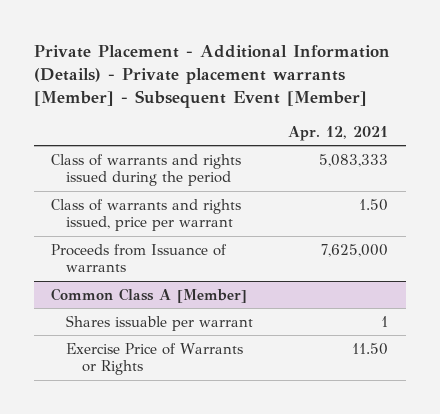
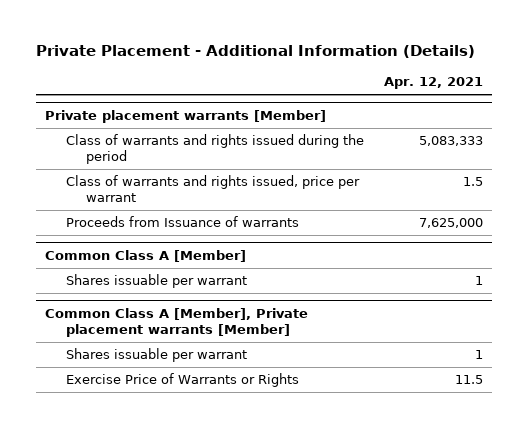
- Private Placement - Additional Information (Details) - Private placement warrants [Member] - Subsequent Event [Member]
+ Private Placement - Additional Information (Details)
+ Private placement warrants [Member]
- Class of warrants and rights issued, price per warrant | 1.50
+ Class of warrants and rights issued, price per warrant | 1.5
@ Common Class A [Member]
- Exercise Price of Warrants or Rights | 11.50
+ Common Class A [Member], Private placement warrants [Member]
+ Shares issuable per warrant | 1
+ Exercise Price of Warrants or Rights | 11.5

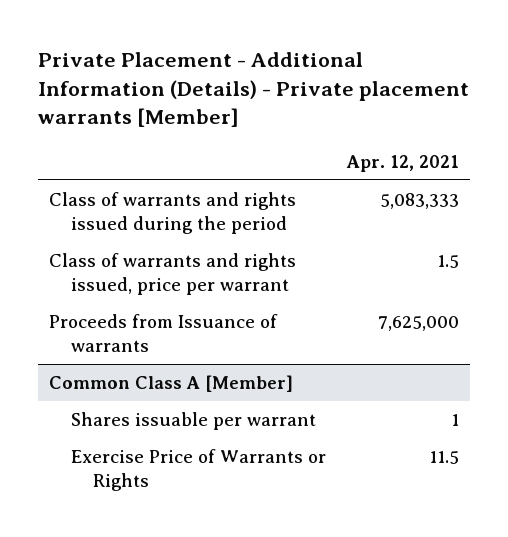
- Private Placement - Additional Information (Details)
+ Private Placement - Additional Information (Details) - Private placement warrants [Member]
- Private placement warrants [Member]
- Common Class A [Member], Private placement warrants [Member]
- Shares issuable per warrant | 1

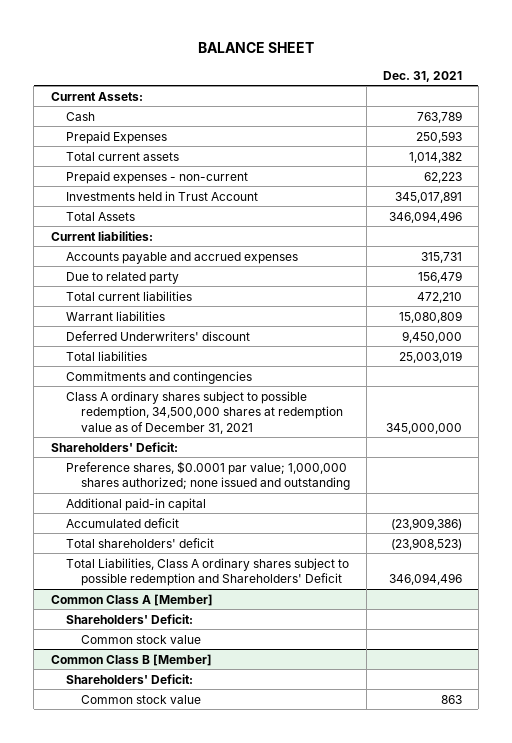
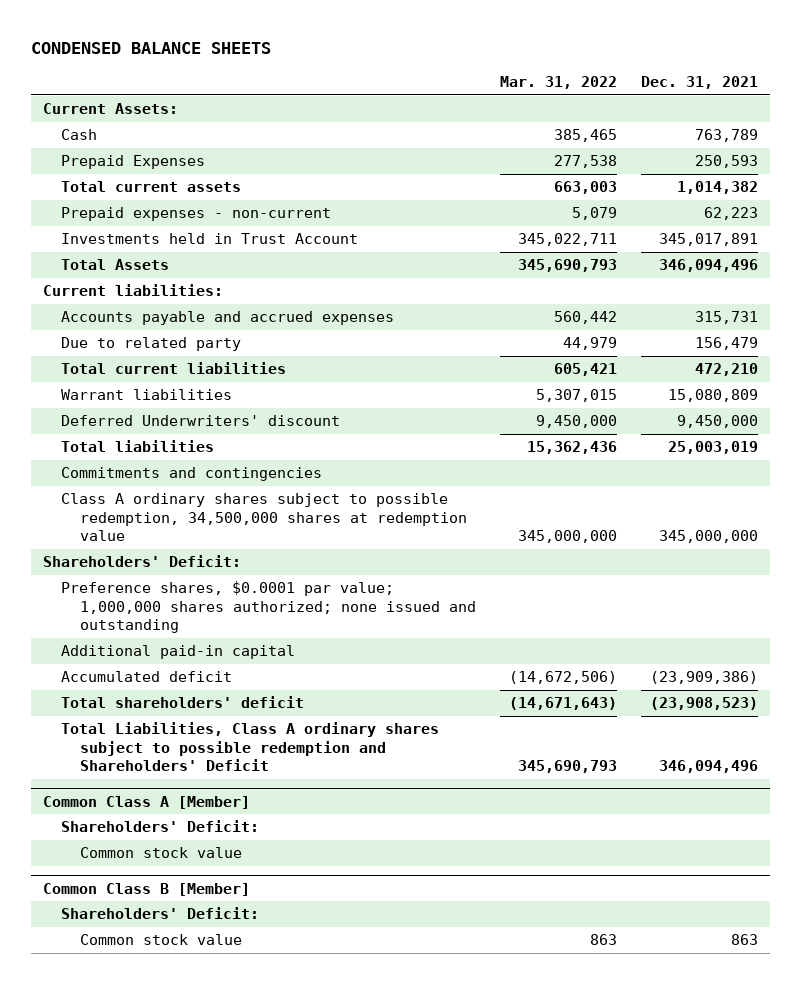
- BALANCE SHEET
+ CONDENSED BALANCE SHEETS
- | Dec. 31, 2021
+ | Mar. 31, 2022 | Dec. 31, 2021
- Class A ordinary shares subject to possible redemption, 34,500,000 shares at redemption value as of December 31, 2021 | 345,000,000
+ Class A ordinary shares subject to possible redemption, 34,500,000 shares at redemption value | 345,000,000 | 345,000,000

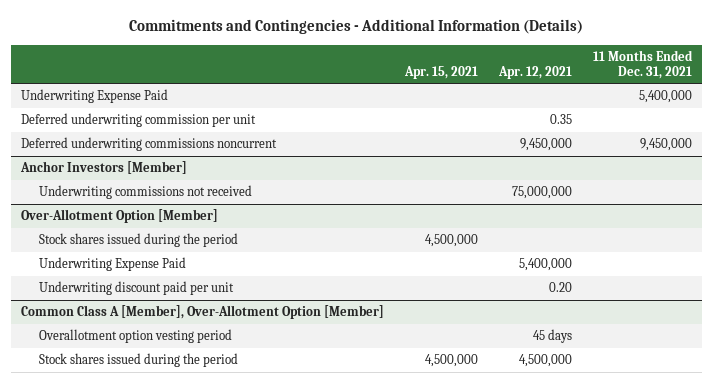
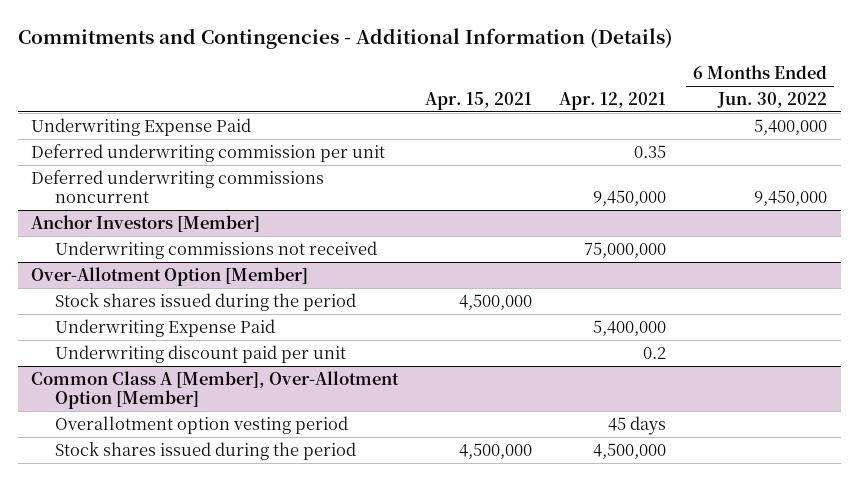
- | Apr. 15, 2021 | Apr. 12, 2021 | 11 Months Ended Dec. 31, 2021
+ | Apr. 15, 2021 | Apr. 12, 2021 | 6 Months Ended Jun. 30, 2022
@ Over-Allotment Option [Member]
- Underwriting discount paid per unit | | 0.20 |
+ Underwriting discount paid per unit | | 0.2 |

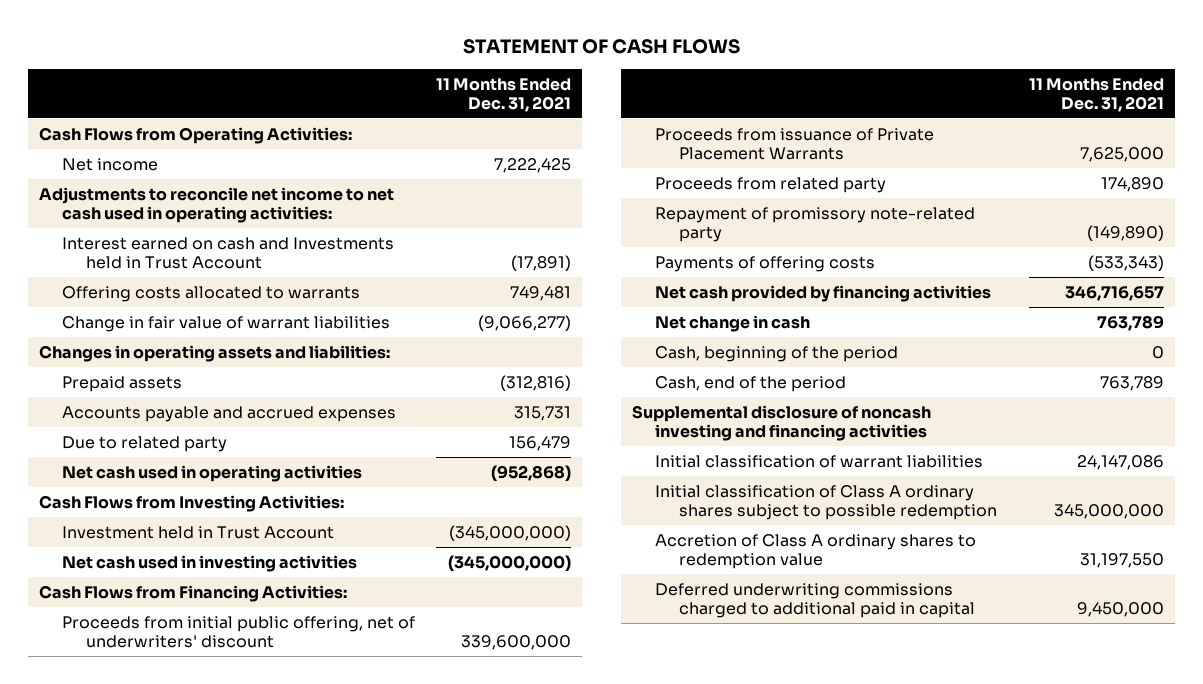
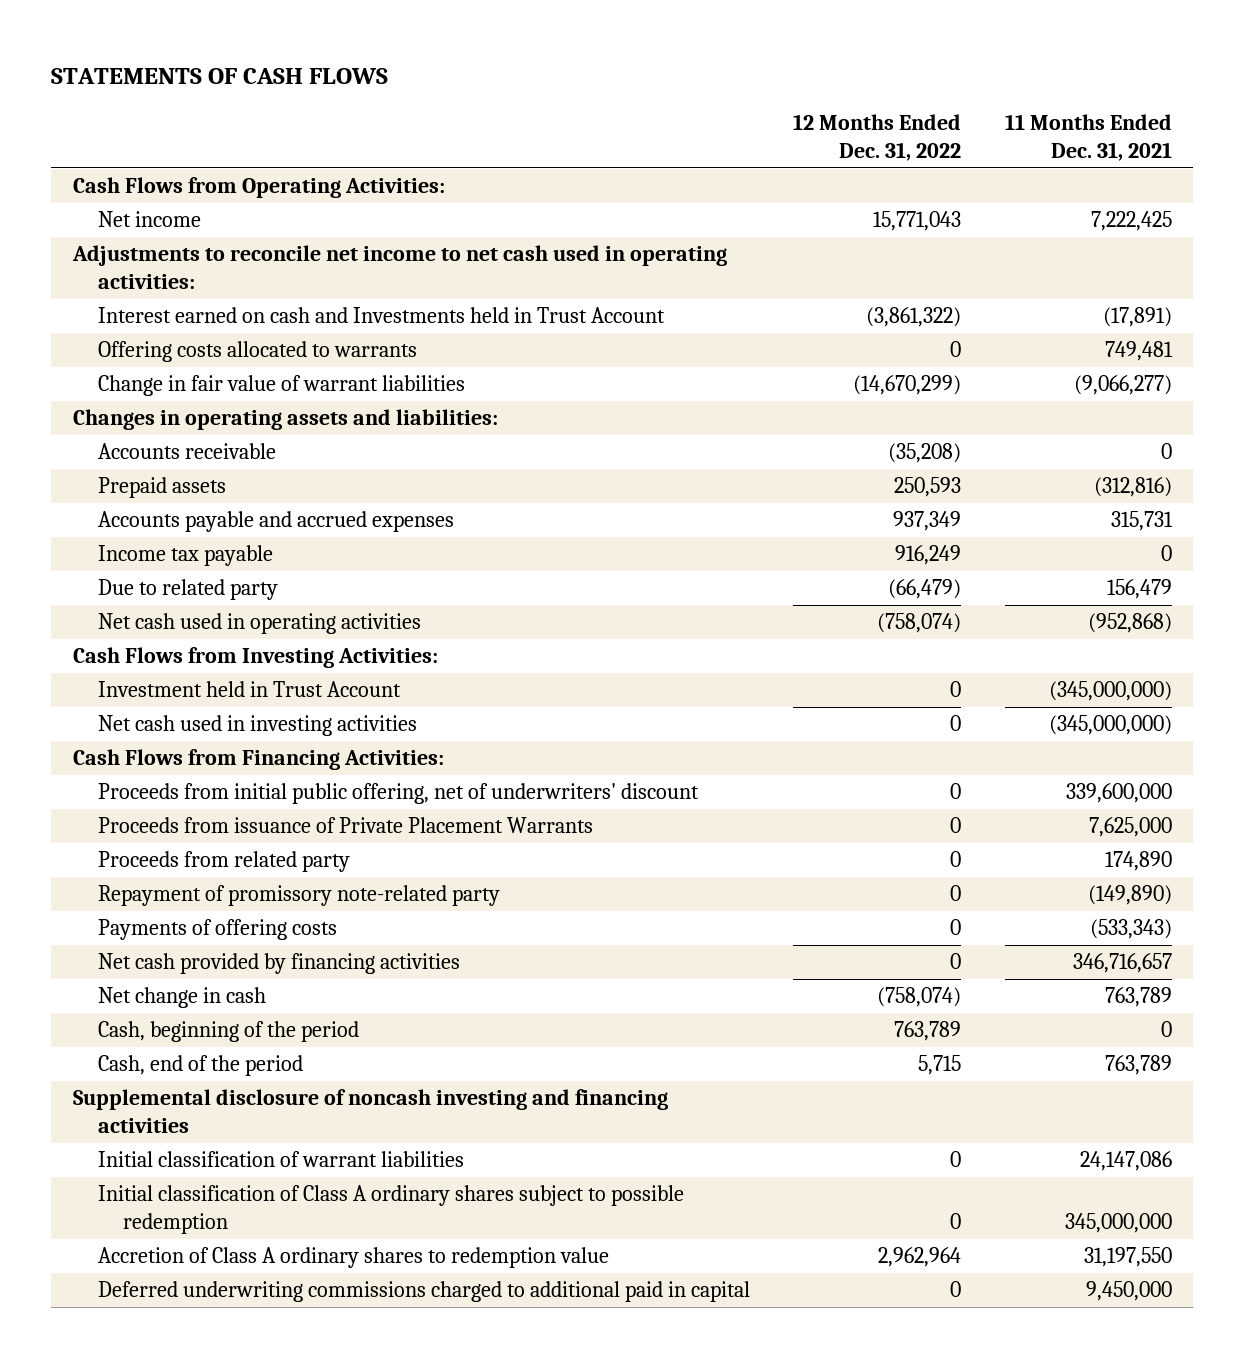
- STATEMENT OF CASH FLOWS
+ STATEMENTS OF CASH FLOWS
- | 11 Months Ended Dec. 31, 2021
+ | 12 Months Ended Dec. 31, 2022 | 11 Months Ended Dec. 31, 2021
+ Accounts receivable | (35,208) | 0
+ Income tax payable | 916,249 | 0

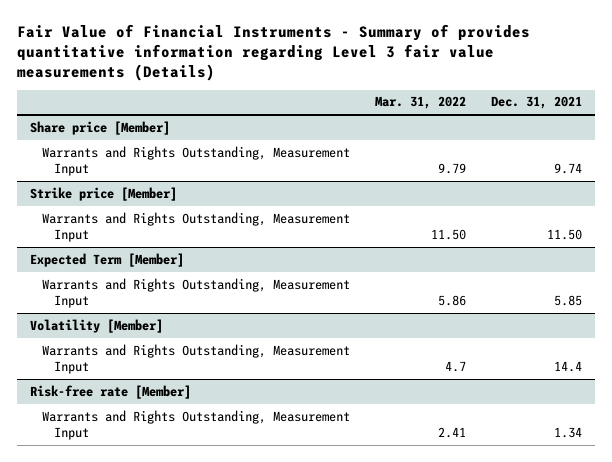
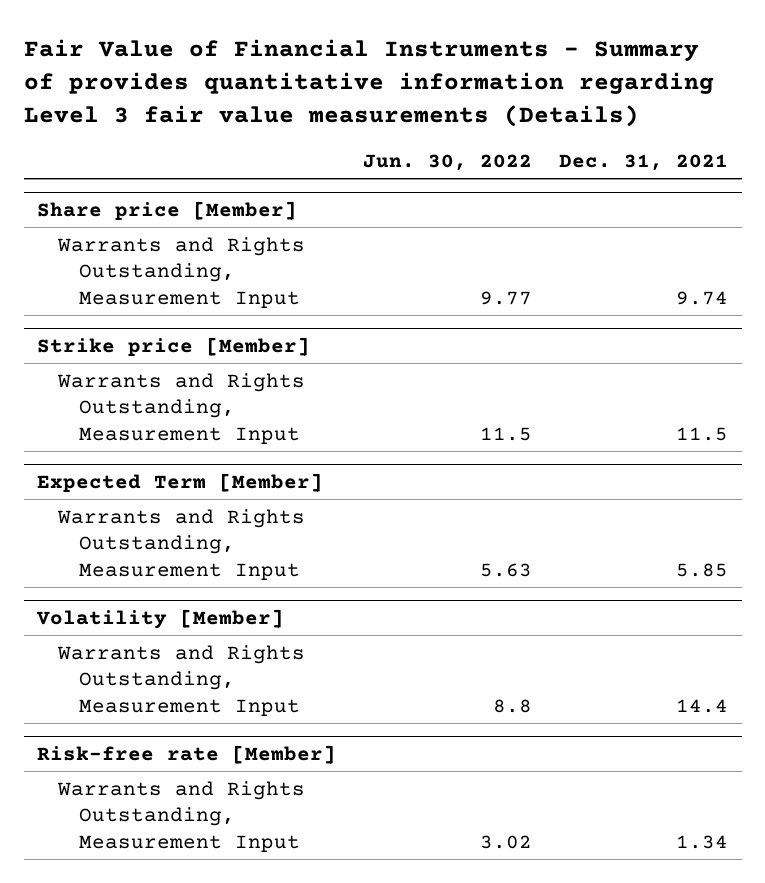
- | Mar. 31, 2022 | Dec. 31, 2021
+ | Jun. 30, 2022 | Dec. 31, 2021
@ Strike price [Member]
- Warrants and Rights Outstanding, Measurement Input | 11.50 | 11.50
+ Warrants and Rights Outstanding, Measurement Input | 11.5 | 11.5

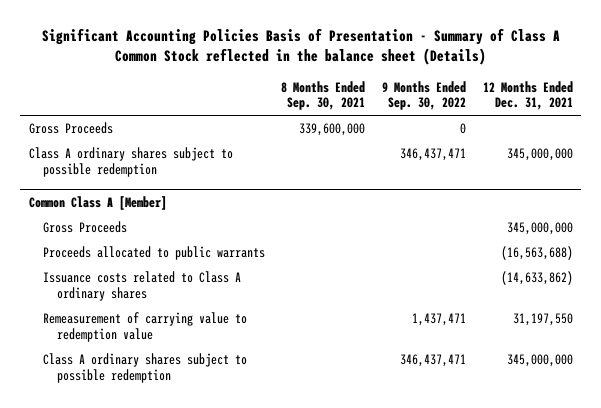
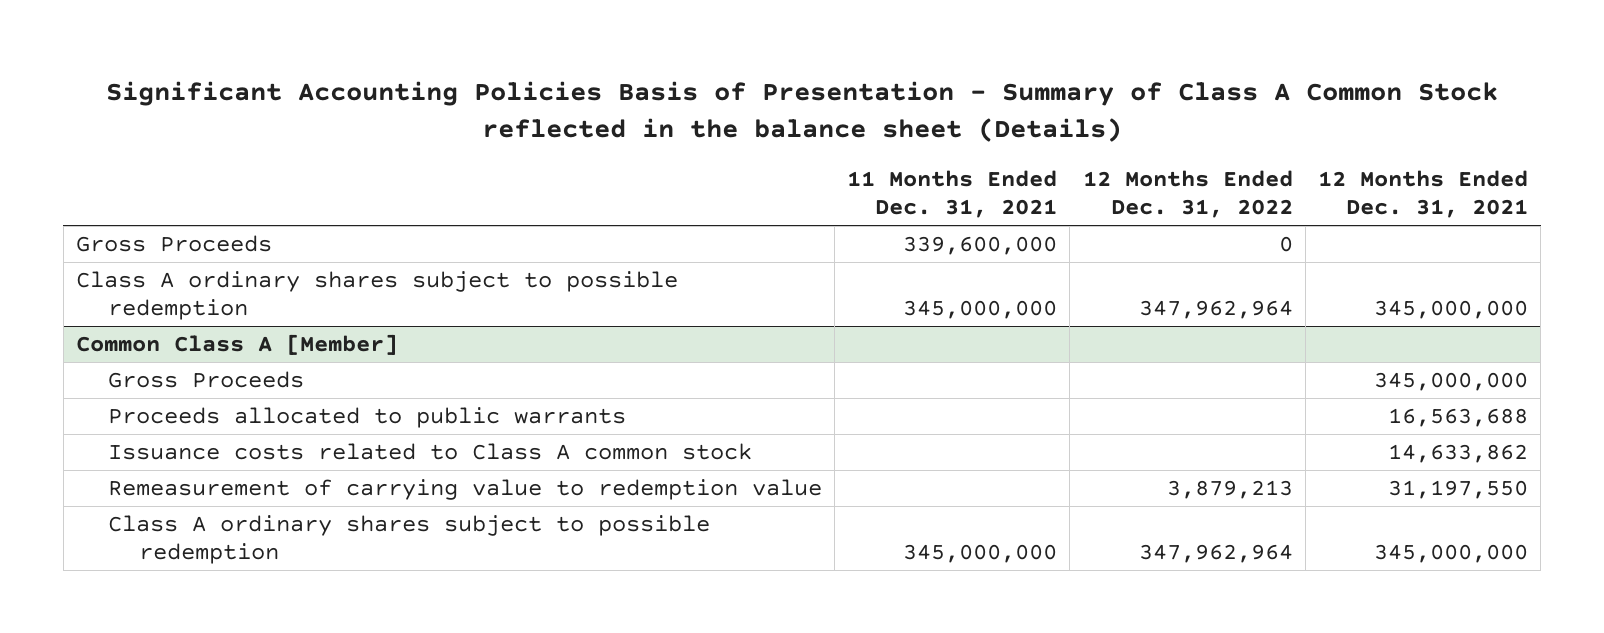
- | 8 Months Ended Sep. 30, 2021 | 9 Months Ended Sep. 30, 2022 | 12 Months Ended Dec. 31, 2021
+ | 11 Months Ended Dec. 31, 2021 | 12 Months Ended Dec. 31, 2022 | 12 Months Ended Dec. 31, 2021
@ Common Class A [Member]
- Proceeds allocated to public warrants | | | (16,563,688)
- Issuance costs related to Class A ordinary shares | | | (14,633,862)
+ Proceeds allocated to public warrants | | | 16,563,688
+ Issuance costs related to Class A common stock | | | 14,633,862

